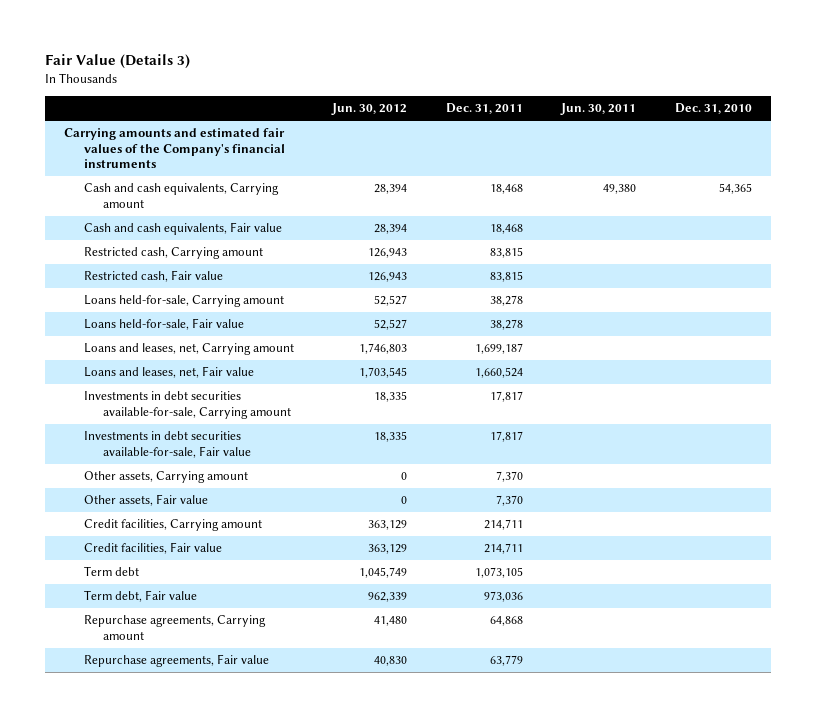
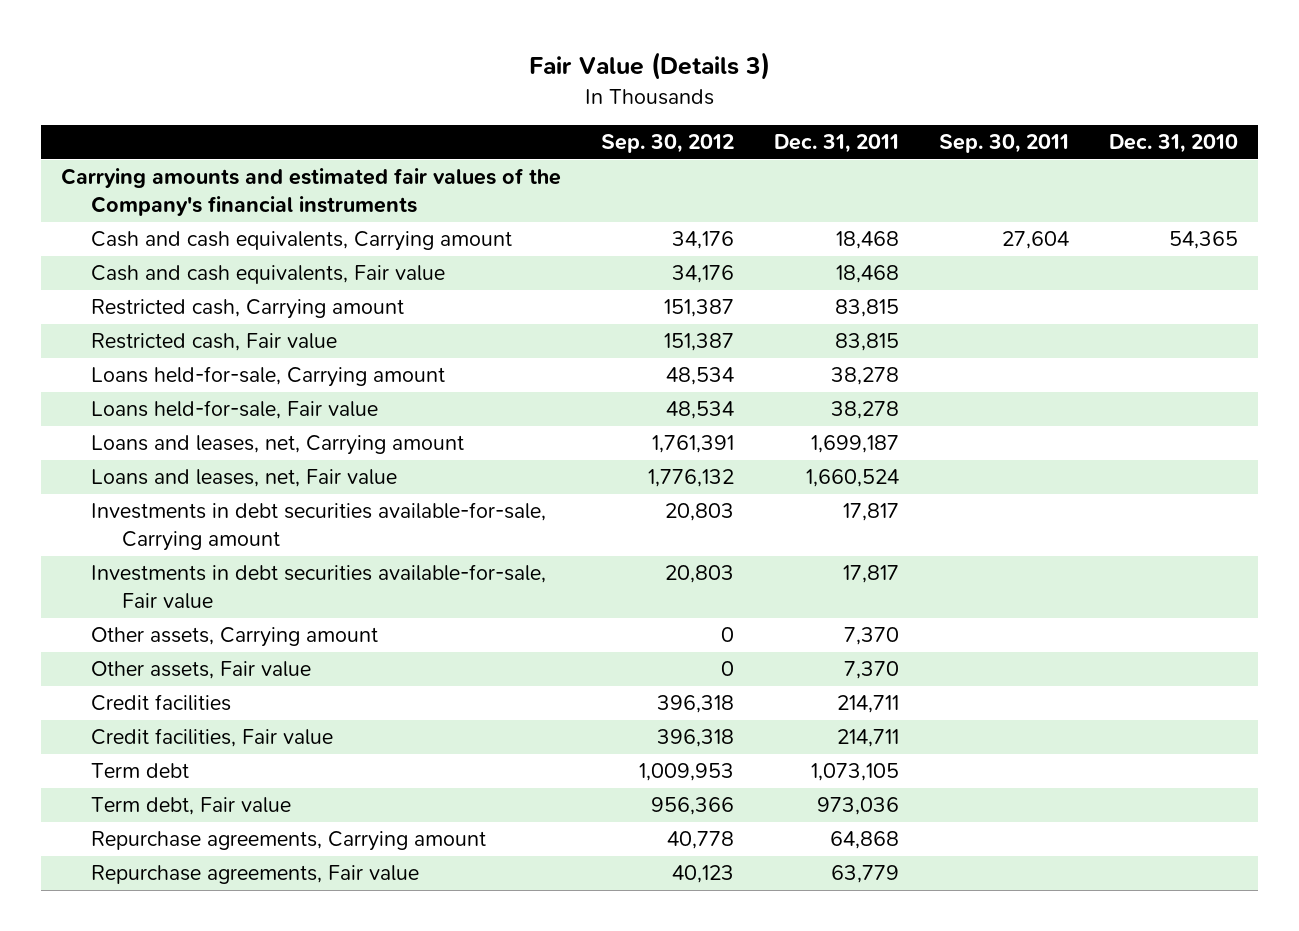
- | Jun. 30, 2012 | Dec. 31, 2011 | Jun. 30, 2011 | Dec. 31, 2010
+ | Sep. 30, 2012 | Dec. 31, 2011 | Sep. 30, 2011 | Dec. 31, 2010
- Credit facilities, Carrying amount | 363,129 | 214,711 | |
+ Credit facilities | 396,318 | 214,711 | |

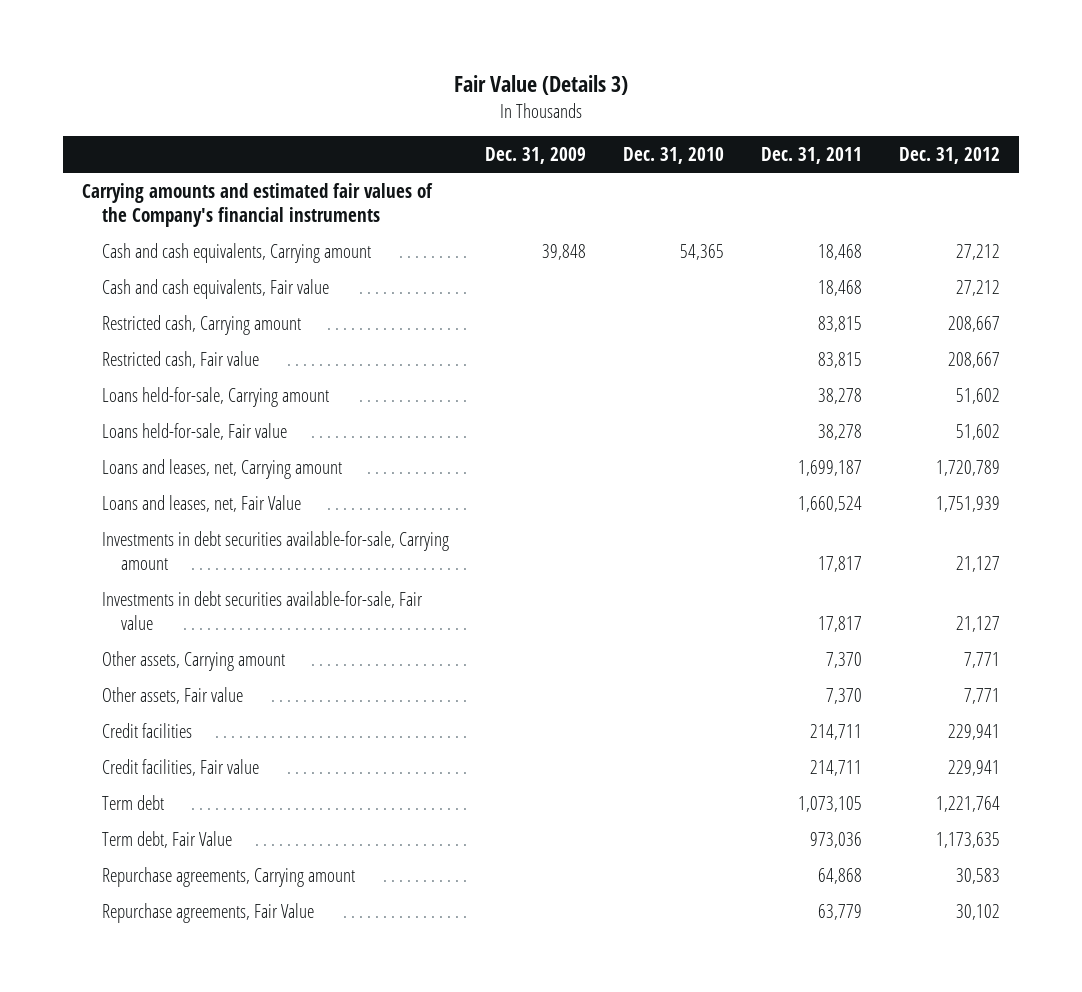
- | Sep. 30, 2012 | Dec. 31, 2011 | Sep. 30, 2011 | Dec. 31, 2010
+ | Dec. 31, 2009 | Dec. 31, 2010 | Dec. 31, 2011 | Dec. 31, 2012
- Loans and leases, net, Fair value | 1,776,132 | 1,660,524 | |
+ Loans and leases, net, Fair Value | | | 1,660,524 | 1,751,939
- Term debt, Fair value | 956,366 | 973,036 | |
+ Term debt, Fair Value | | | 973,036 | 1,173,635
- Repurchase agreements, Fair value | 40,123 | 63,779 | |
+ Repurchase agreements, Fair Value | | | 63,779 | 30,102

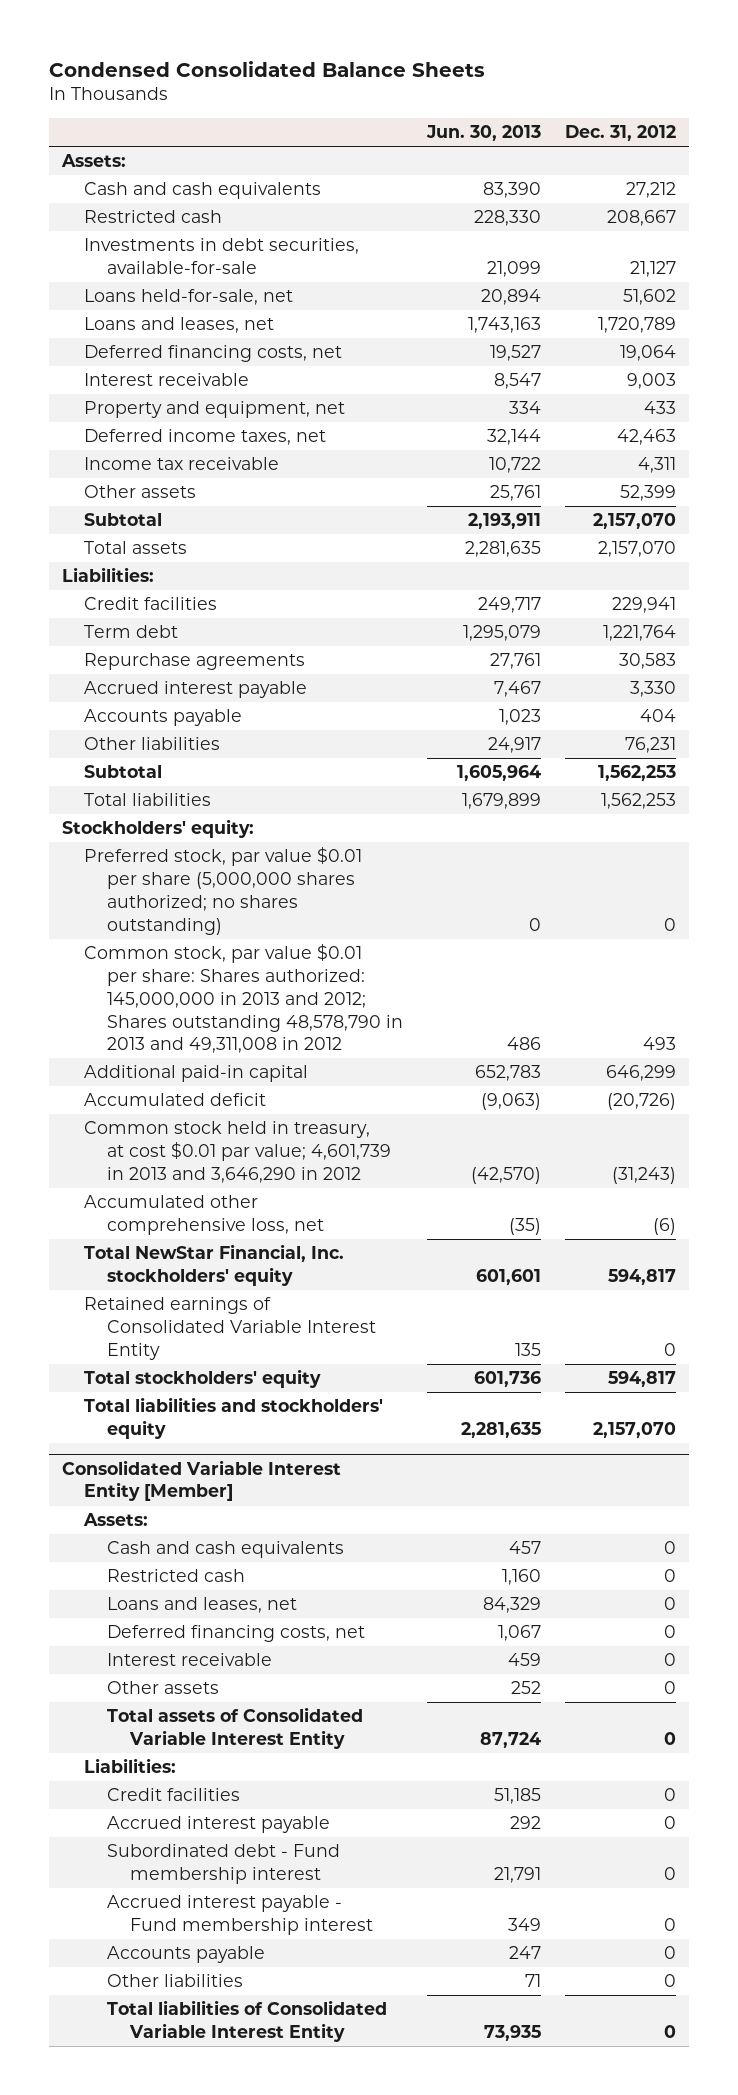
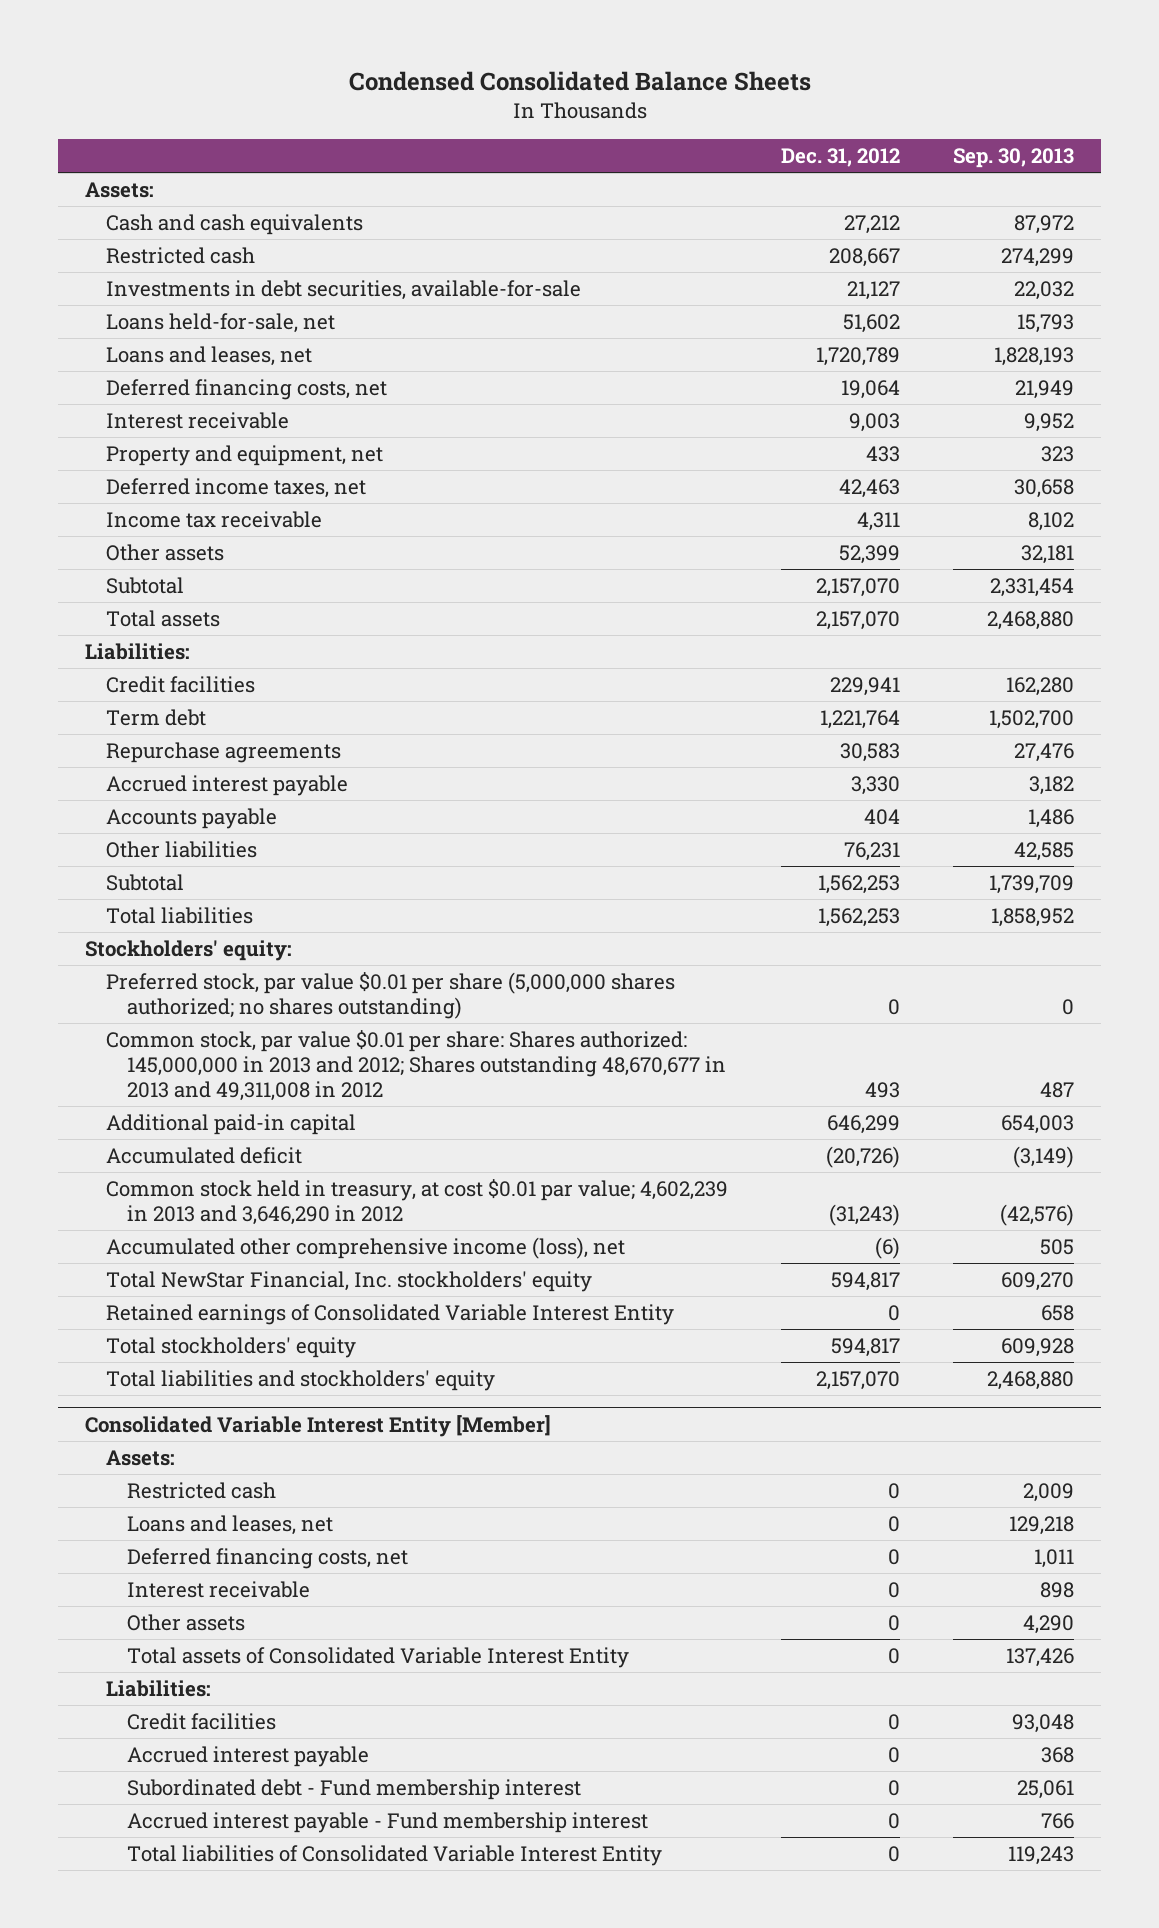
- | Jun. 30, 2013 | Dec. 31, 2012
+ | Dec. 31, 2012 | Sep. 30, 2013
- Common stock, par value $0.01 per share: Shares authorized: 145,000,000 in 2013 and 2012; Shares outstanding 48,578,790 in 2013 and 49,311,008 in 2012 | 486 | 493
+ Common stock, par value $0.01 per share: Shares authorized: 145,000,000 in 2013 and 2012; Shares outstanding 48,670,677 in 2013 and 49,311,008 in 2012 | 493 | 487
- Common stock held in treasury, at cost $0.01 par value; 4,601,739 in 2013 and 3,646,290 in 2012 | (42,570) | (31,243)
- Accumulated other comprehensive loss, net | (35) | (6)
+ Common stock held in treasury, at cost $0.01 par value; 4,602,239 in 2013 and 3,646,290 in 2012 | (31,243) | (42,576)
+ Accumulated other comprehensive income (loss), net | (6) | 505
@ Consolidated Variable Interest Entity [Member]
- Cash and cash equivalents | 457 | 0
- Accounts payable | 247 | 0
- Other liabilities | 71 | 0

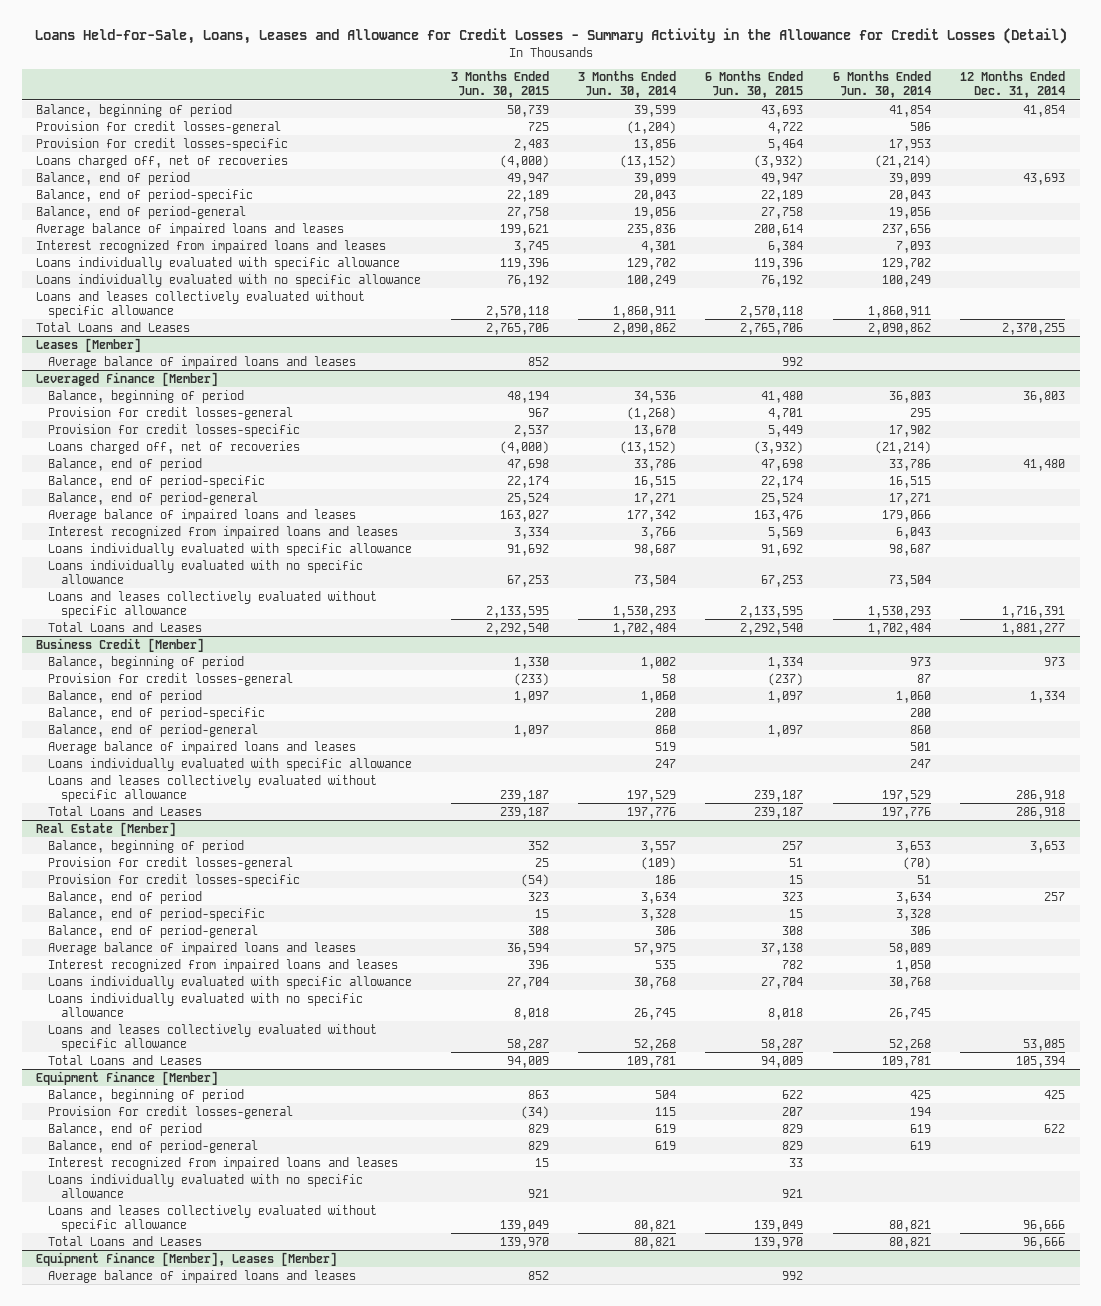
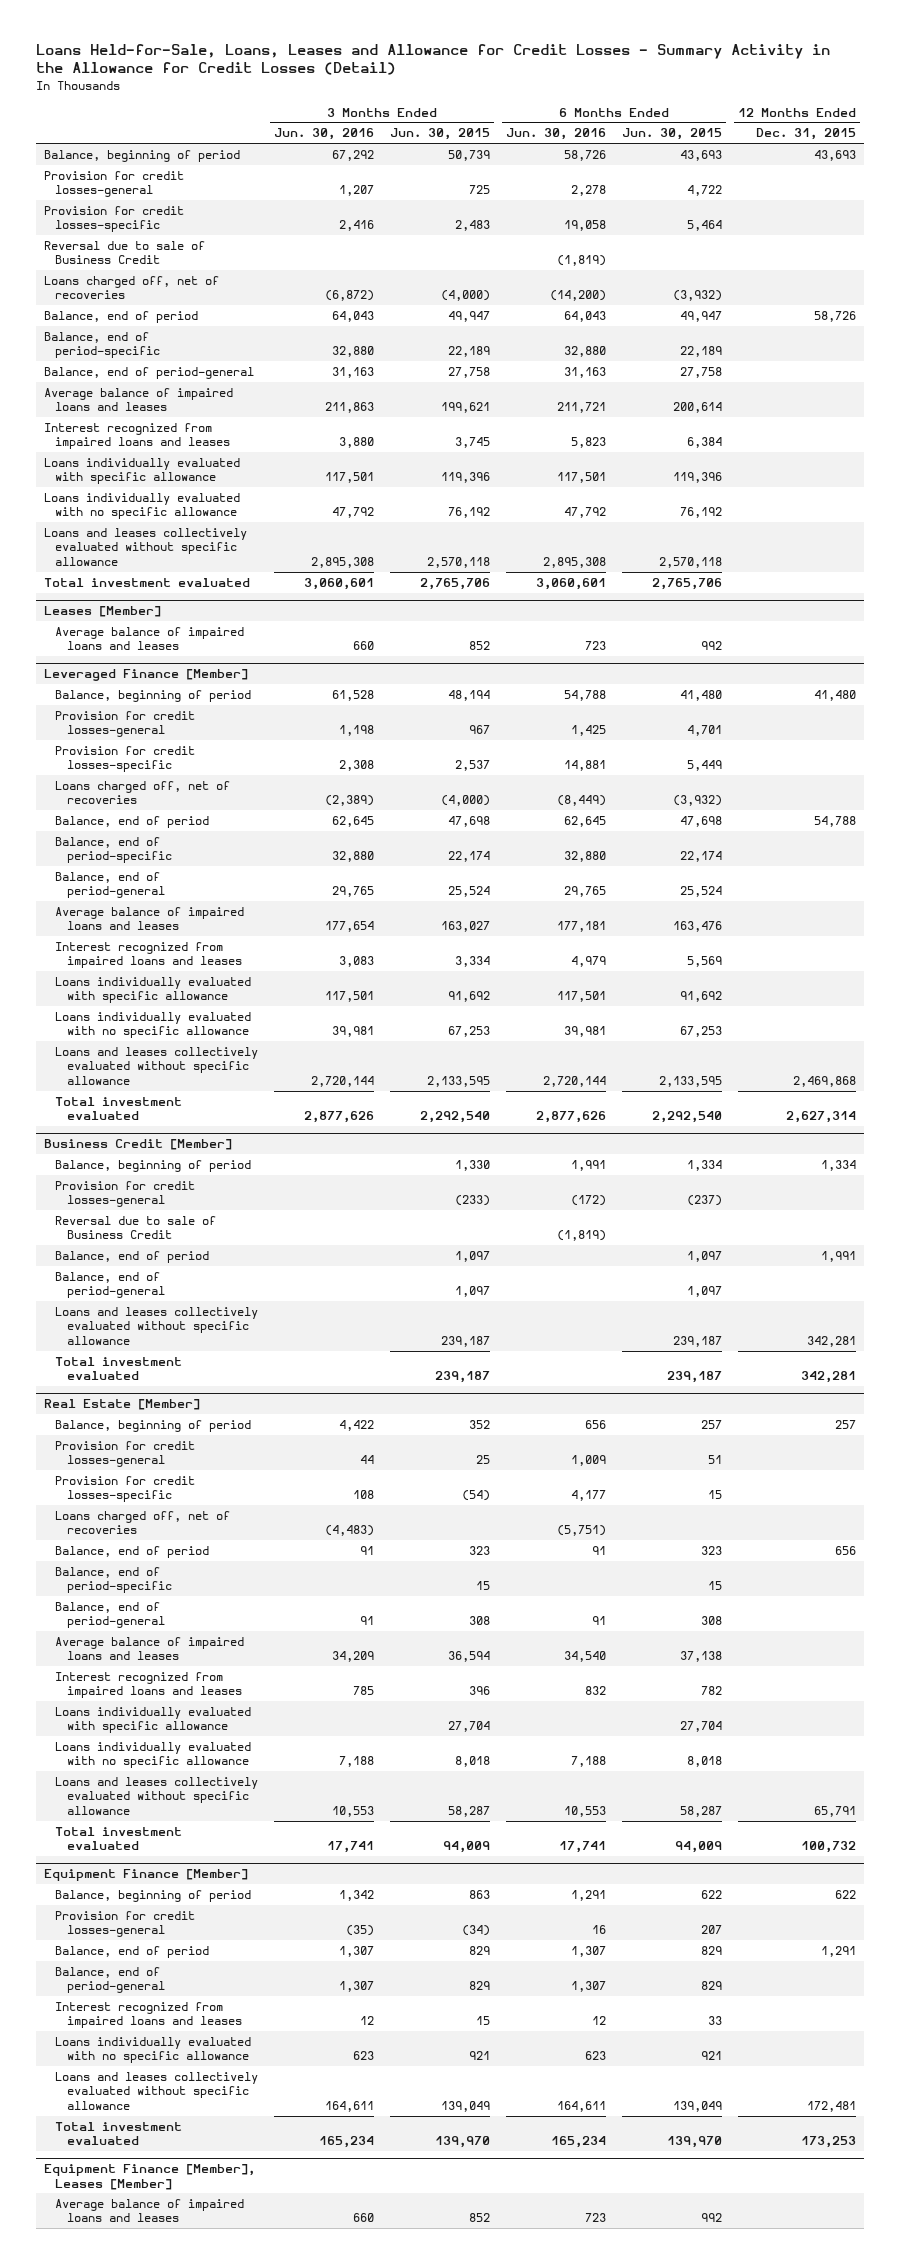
- | 3 Months Ended Jun. 30, 2015 | 3 Months Ended Jun. 30, 2014 | 6 Months Ended Jun. 30, 2015 | 6 Months Ended Jun. 30, 2014 | 12 Months Ended Dec. 31, 2014
+ | 3 Months Ended Jun. 30, 2016 | 3 Months Ended Jun. 30, 2015 | 6 Months Ended Jun. 30, 2016 | 6 Months Ended Jun. 30, 2015 | 12 Months Ended Dec. 31, 2015
+ Reversal due to sale of Business Credit | | | (1,819) | |
- Total Loans and Leases | 2,765,706 | 2,090,862 | 2,765,706 | 2,090,862 | 2,370,255
+ Total investment evaluated | 3,060,601 | 2,765,706 | 3,060,601 | 2,765,706 |
@ Leveraged Finance [Member]
- Total Loans and Leases | 2,292,540 | 1,702,484 | 2,292,540 | 1,702,484 | 1,881,277
+ Total investment evaluated | 2,877,626 | 2,292,540 | 2,877,626 | 2,292,540 | 2,627,314
@ Business Credit [Member]
+ Reversal due to sale of Business Credit | | | (1,819) | |
- Balance, end of period-specific | | 200 | | 200 |
- Average balance of impaired loans and leases | | 519 | | 501 |
- Loans individually evaluated with specific allowance | | 247 | | 247 |
- Total Loans and Leases | 239,187 | 197,776 | 239,187 | 197,776 | 286,918
+ Total investment evaluated | | 239,187 | | 239,187 | 342,281
@ Real Estate [Member]
+ Loans charged off, net of recoveries | (4,483) | | (5,751) | |
- Total Loans and Leases | 94,009 | 109,781 | 94,009 | 109,781 | 105,394
+ Total investment evaluated | 17,741 | 94,009 | 17,741 | 94,009 | 100,732
@ Equipment Finance [Member]
- Total Loans and Leases | 139,970 | 80,821 | 139,970 | 80,821 | 96,666
+ Total investment evaluated | 165,234 | 139,970 | 165,234 | 139,970 | 173,253

